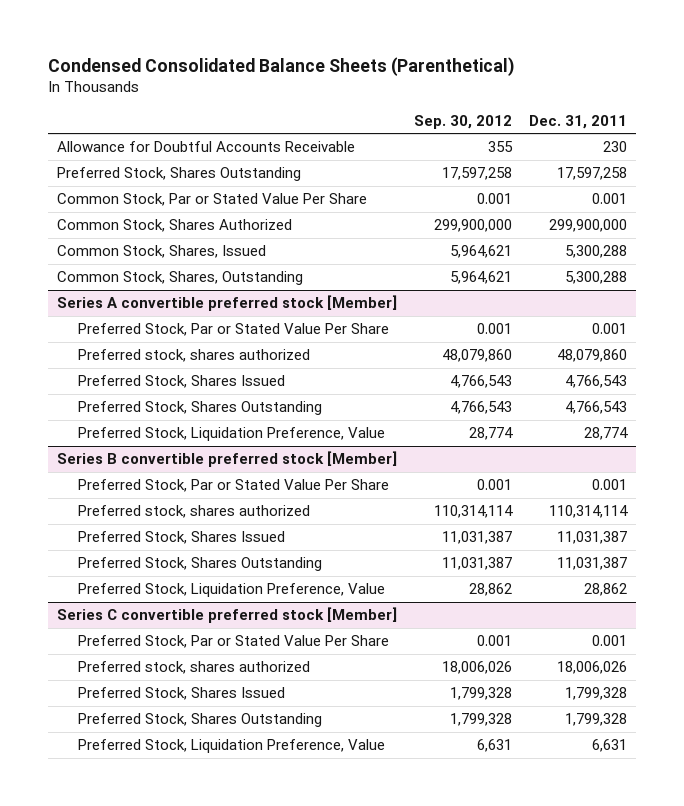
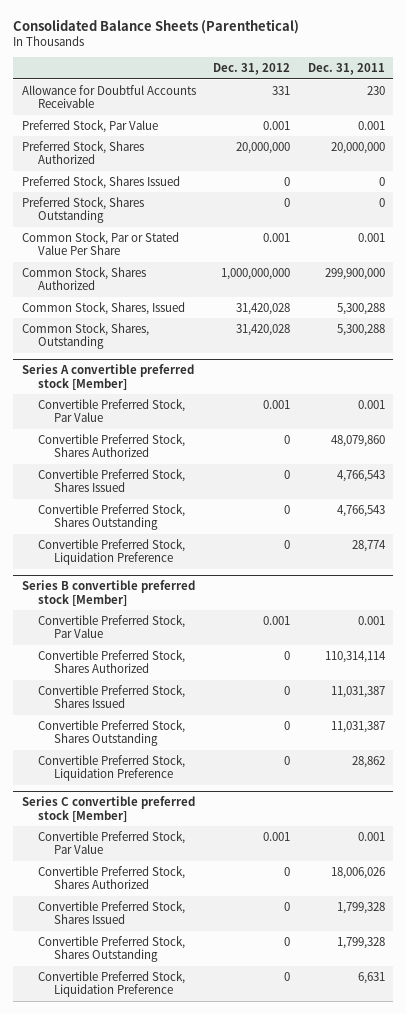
- Condensed Consolidated Balance Sheets (Parenthetical)
+ Consolidated Balance Sheets (Parenthetical)
- | Sep. 30, 2012 | Dec. 31, 2011
+ | Dec. 31, 2012 | Dec. 31, 2011
- Preferred Stock, Shares Outstanding | 17,597,258 | 17,597,258
+ Preferred Stock, Par Value | 0.001 | 0.001
+ Preferred Stock, Shares Authorized | 20,000,000 | 20,000,000
+ Preferred Stock, Shares Issued | 0 | 0
+ Preferred Stock, Shares Outstanding | 0 | 0
@ Series A convertible preferred stock [Member]
- Preferred Stock, Par or Stated Value Per Share | 0.001 | 0.001
- Preferred stock, shares authorized | 48,079,860 | 48,079,860
- Preferred Stock, Shares Issued | 4,766,543 | 4,766,543
- Preferred Stock, Shares Outstanding | 4,766,543 | 4,766,543
- Preferred Stock, Liquidation Preference, Value | 28,774 | 28,774
+ Convertible Preferred Stock, Par Value | 0.001 | 0.001
+ Convertible Preferred Stock, Shares Authorized | 0 | 48,079,860
+ Convertible Preferred Stock, Shares Issued | 0 | 4,766,543
+ Convertible Preferred Stock, Shares Outstanding | 0 | 4,766,543
+ Convertible Preferred Stock, Liquidation Preference | 0 | 28,774
@ Series B convertible preferred stock [Member]
- Preferred Stock, Par or Stated Value Per Share | 0.001 | 0.001
- Preferred stock, shares authorized | 110,314,114 | 110,314,114
- Preferred Stock, Shares Issued | 11,031,387 | 11,031,387
- Preferred Stock, Shares Outstanding | 11,031,387 | 11,031,387
- Preferred Stock, Liquidation Preference, Value | 28,862 | 28,862
+ Convertible Preferred Stock, Par Value | 0.001 | 0.001
+ Convertible Preferred Stock, Shares Authorized | 0 | 110,314,114
+ Convertible Preferred Stock, Shares Issued | 0 | 11,031,387
+ Convertible Preferred Stock, Shares Outstanding | 0 | 11,031,387
+ Convertible Preferred Stock, Liquidation Preference | 0 | 28,862
@ Series C convertible preferred stock [Member]
- Preferred Stock, Par or Stated Value Per Share | 0.001 | 0.001
- Preferred stock, shares authorized | 18,006,026 | 18,006,026
- Preferred Stock, Shares Issued | 1,799,328 | 1,799,328
- Preferred Stock, Shares Outstanding | 1,799,328 | 1,799,328
- Preferred Stock, Liquidation Preference, Value | 6,631 | 6,631
+ Convertible Preferred Stock, Par Value | 0.001 | 0.001
+ Convertible Preferred Stock, Shares Authorized | 0 | 18,006,026
+ Convertible Preferred Stock, Shares Issued | 0 | 1,799,328
+ Convertible Preferred Stock, Shares Outstanding | 0 | 1,799,328
+ Convertible Preferred Stock, Liquidation Preference | 0 | 6,631

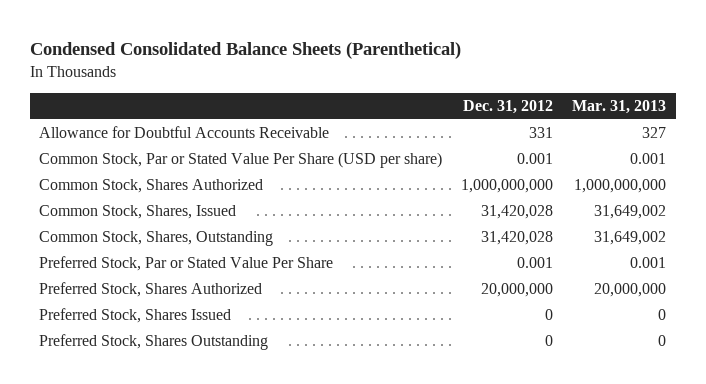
- Consolidated Balance Sheets (Parenthetical)
+ Condensed Consolidated Balance Sheets (Parenthetical)
- | Dec. 31, 2012 | Dec. 31, 2011
+ | Dec. 31, 2012 | Mar. 31, 2013
- Preferred Stock, Par Value | 0.001 | 0.001
- Common Stock, Par or Stated Value Per Share | 0.001 | 0.001
+ Common Stock, Par or Stated Value Per Share (USD per share) | 0.001 | 0.001
- Series A convertible preferred stock [Member]
- Convertible Preferred Stock, Par Value | 0.001 | 0.001
- Convertible Preferred Stock, Shares Authorized | 0 | 48,079,860
- Convertible Preferred Stock, Shares Issued | 0 | 4,766,543
- Convertible Preferred Stock, Shares Outstanding | 0 | 4,766,543
- Convertible Preferred Stock, Liquidation Preference | 0 | 28,774
- Series B convertible preferred stock [Member]
- Convertible Preferred Stock, Par Value | 0.001 | 0.001
- Convertible Preferred Stock, Shares Authorized | 0 | 110,314,114
- Convertible Preferred Stock, Shares Issued | 0 | 11,031,387
- Convertible Preferred Stock, Shares Outstanding | 0 | 11,031,387
- Convertible Preferred Stock, Liquidation Preference | 0 | 28,862
- Series C convertible preferred stock [Member]
- Convertible Preferred Stock, Par Value | 0.001 | 0.001
- Convertible Preferred Stock, Shares Authorized | 0 | 18,006,026
- Convertible Preferred Stock, Shares Issued | 0 | 1,799,328
- Convertible Preferred Stock, Shares Outstanding | 0 | 1,799,328
- Convertible Preferred Stock, Liquidation Preference | 0 | 6,631
+ Preferred Stock, Par or Stated Value Per Share | 0.001 | 0.001
moved down: Preferred Stock, Shares Authorized | 20,000,000 | 20,000,000
moved down: Preferred Stock, Shares Issued | 0 | 0
moved down: Preferred Stock, Shares Outstanding | 0 | 0

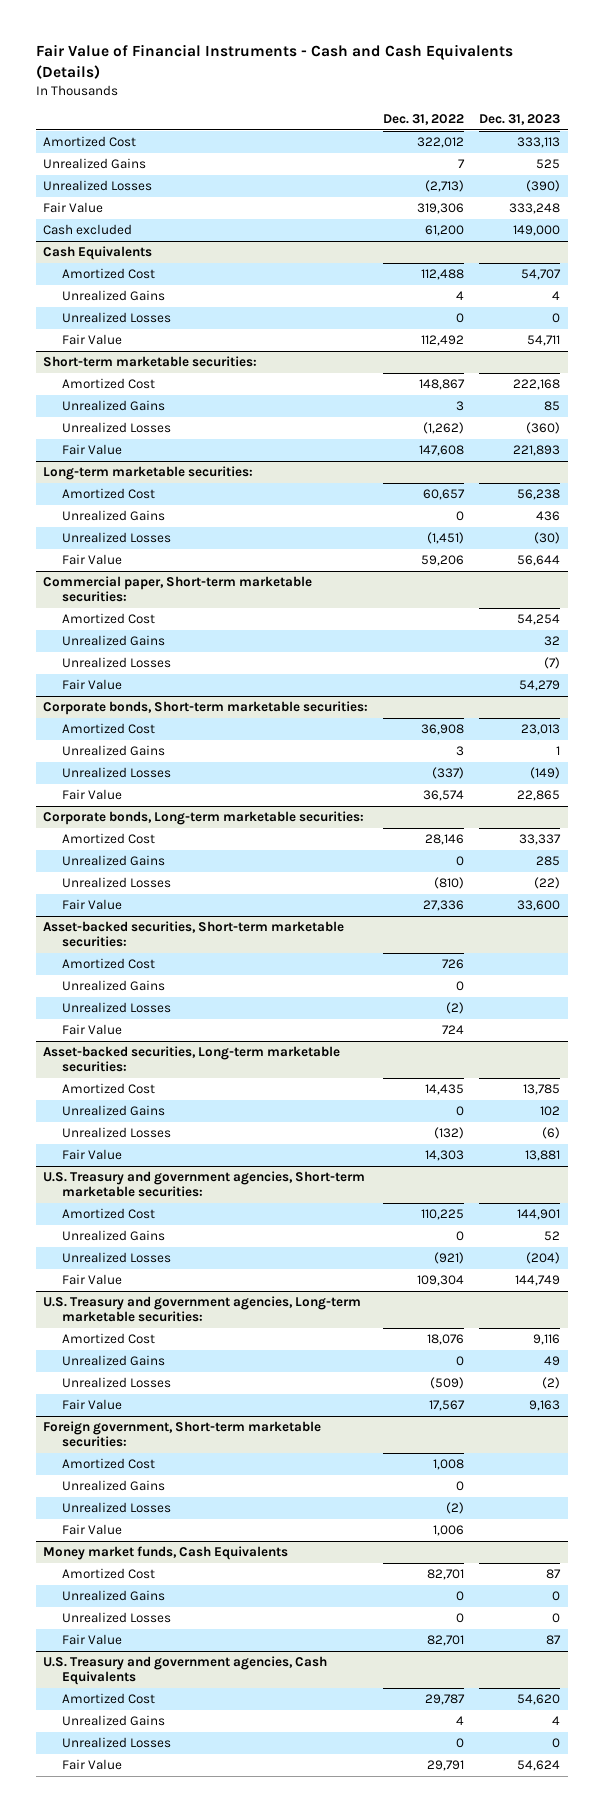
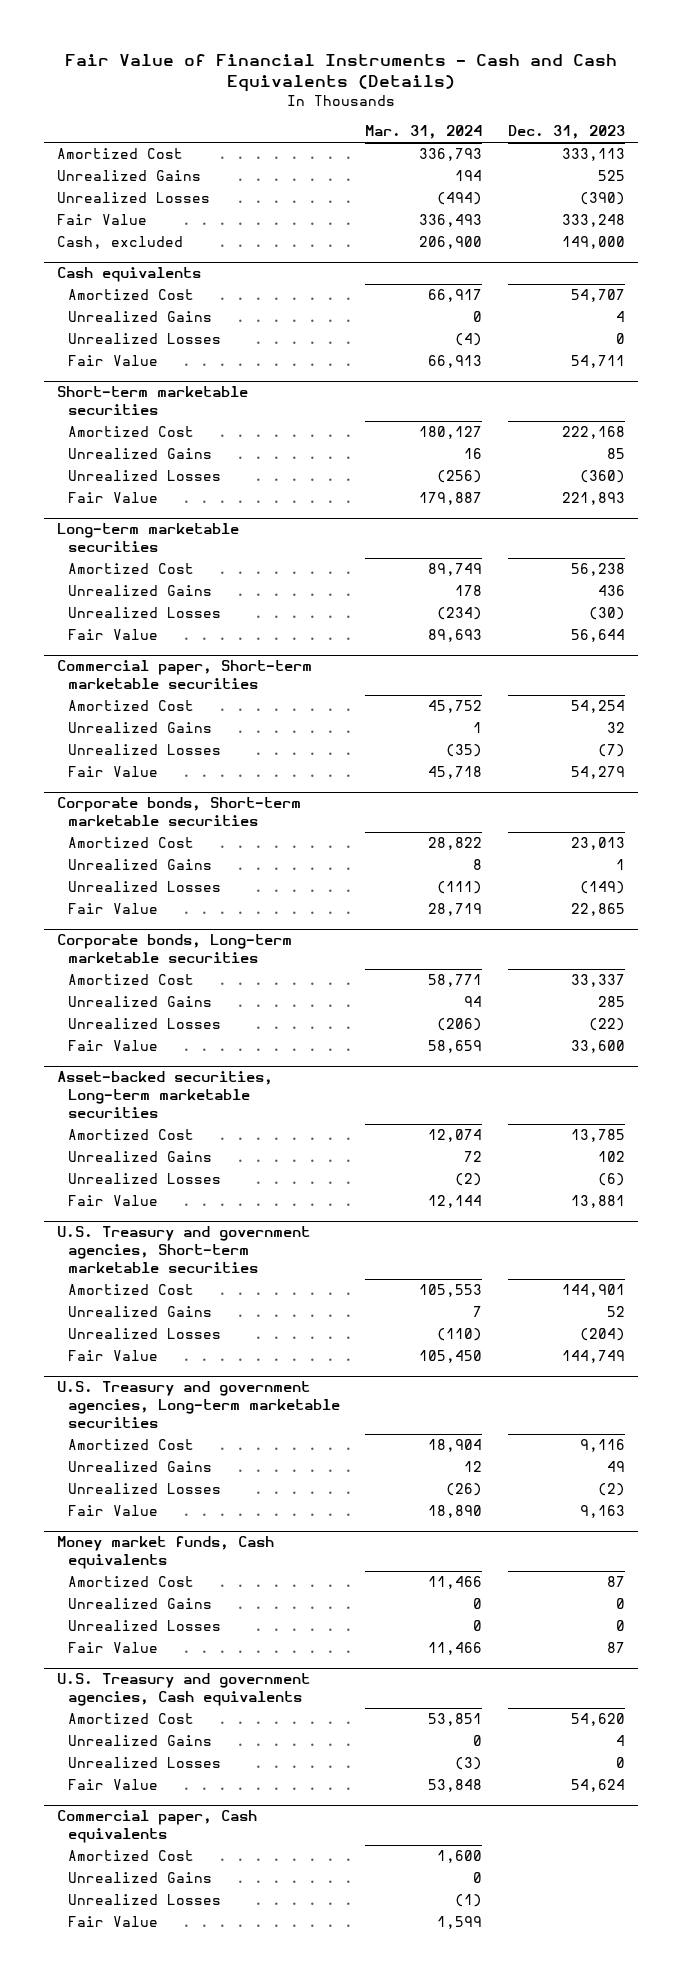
- | Dec. 31, 2022 | Dec. 31, 2023
+ | Mar. 31, 2024 | Dec. 31, 2023
- Cash excluded | 61,200 | 149,000
- Cash Equivalents
+ Cash, excluded | 206,900 | 149,000
+ Cash equivalents
- Short-term marketable securities:
+ Short-term marketable securities
- Long-term marketable securities:
+ Long-term marketable securities
- Commercial paper, Short-term marketable securities:
+ Commercial paper, Short-term marketable securities
- Corporate bonds, Short-term marketable securities:
+ Corporate bonds, Short-term marketable securities
- Corporate bonds, Long-term marketable securities:
+ Corporate bonds, Long-term marketable securities
- Asset-backed securities, Short-term marketable securities:
- Amortized Cost | 726 |
- Unrealized Gains | 0 |
- Unrealized Losses | (2) |
- Fair Value | 724 |
- Asset-backed securities, Long-term marketable securities:
+ Asset-backed securities, Long-term marketable securities
- U.S. Treasury and government agencies, Short-term marketable securities:
+ U.S. Treasury and government agencies, Short-term marketable securities
- U.S. Treasury and government agencies, Long-term marketable securities:
+ U.S. Treasury and government agencies, Long-term marketable securities
- Foreign government, Short-term marketable securities:
- Amortized Cost | 1,008 |
- Unrealized Gains | 0 |
- Unrealized Losses | (2) |
- Fair Value | 1,006 |
- Money market funds, Cash Equivalents
+ Money market funds, Cash equivalents
- U.S. Treasury and government agencies, Cash Equivalents
+ U.S. Treasury and government agencies, Cash equivalents
+ Commercial paper, Cash equivalents
+ Amortized Cost | 1,600 |
+ Unrealized Gains | 0 |
+ Unrealized Losses | (1) |
+ Fair Value | 1,599 |

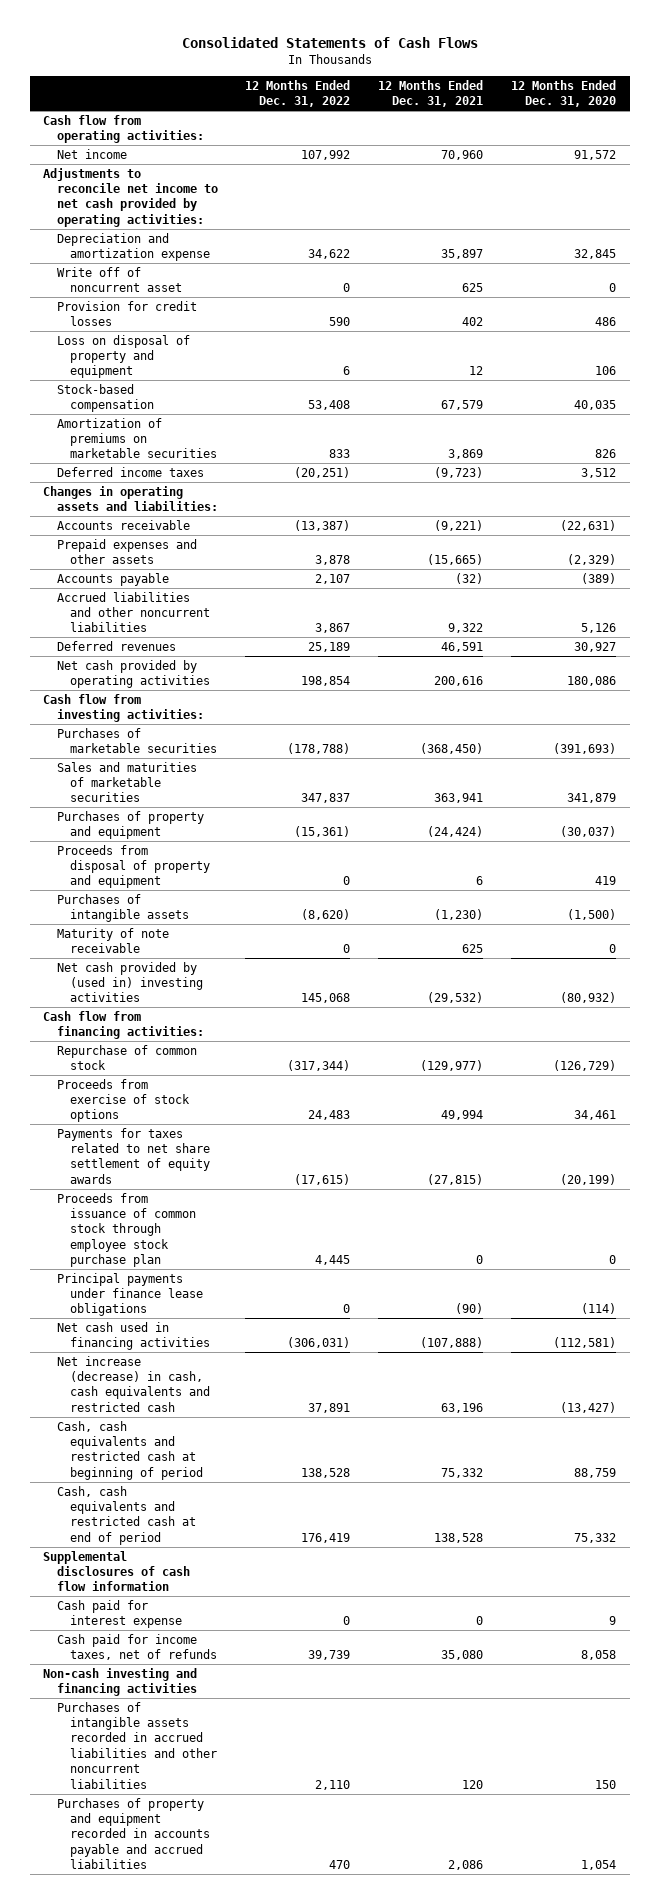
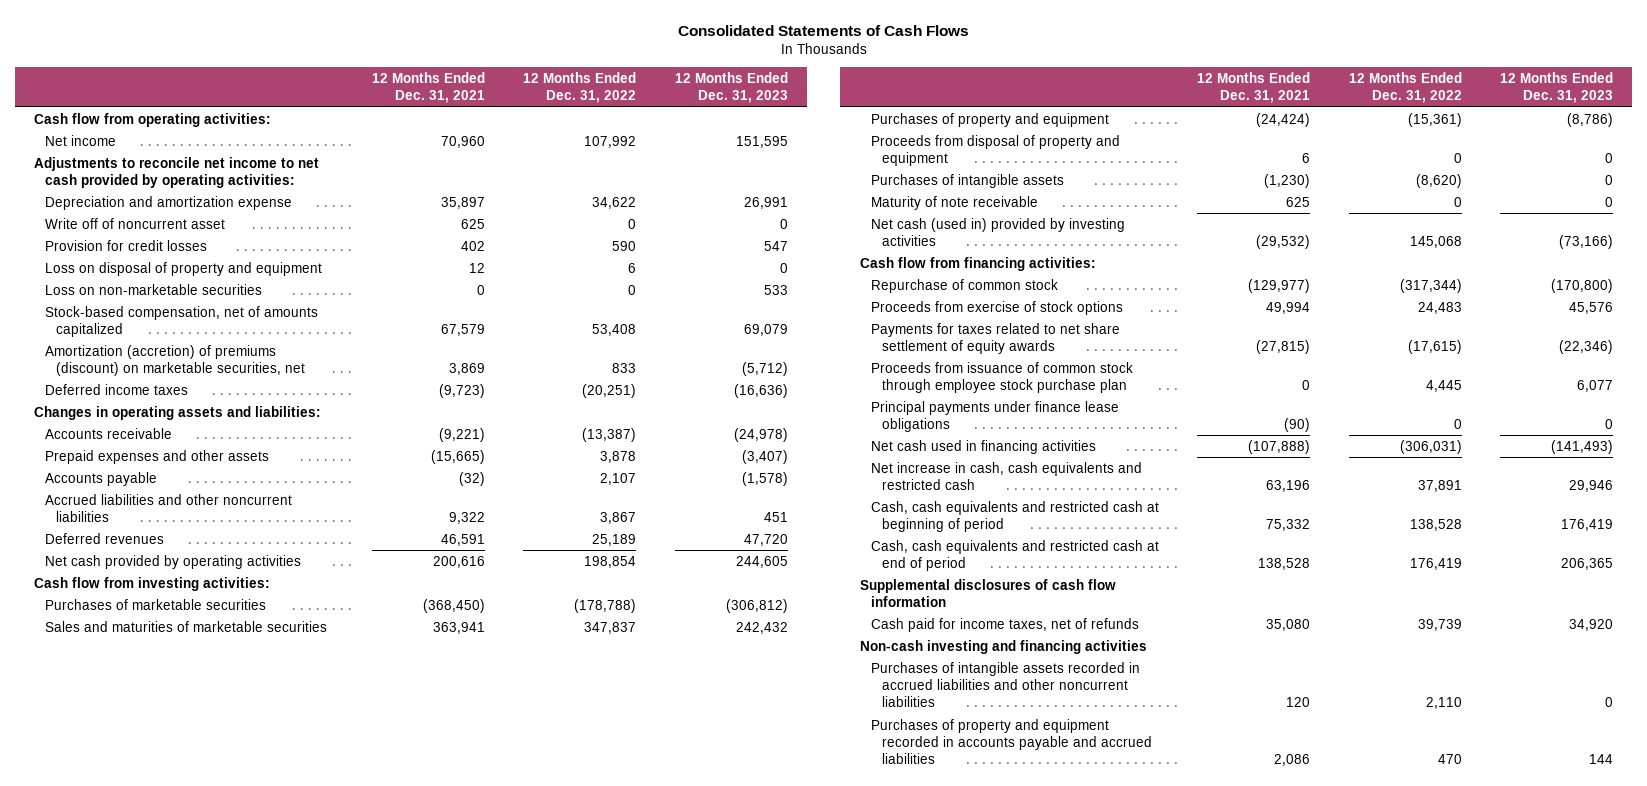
- | 12 Months Ended Dec. 31, 2022 | 12 Months Ended Dec. 31, 2021 | 12 Months Ended Dec. 31, 2020
+ | 12 Months Ended Dec. 31, 2021 | 12 Months Ended Dec. 31, 2022 | 12 Months Ended Dec. 31, 2023
- Stock-based compensation | 53,408 | 67,579 | 40,035
- Amortization of premiums on marketable securities | 833 | 3,869 | 826
+ Loss on non-marketable securities | 0 | 0 | 533
+ Stock-based compensation, net of amounts capitalized | 67,579 | 53,408 | 69,079
+ Amortization (accretion) of premiums (discount) on marketable securities, net | 3,869 | 833 | (5,712)
- Net cash provided by (used in) investing activities | 145,068 | (29,532) | (80,932)
+ Net cash (used in) provided by investing activities | (29,532) | 145,068 | (73,166)
- Net increase (decrease) in cash, cash equivalents and restricted cash | 37,891 | 63,196 | (13,427)
+ Net increase in cash, cash equivalents and restricted cash | 63,196 | 37,891 | 29,946
- Cash paid for interest expense | 0 | 0 | 9

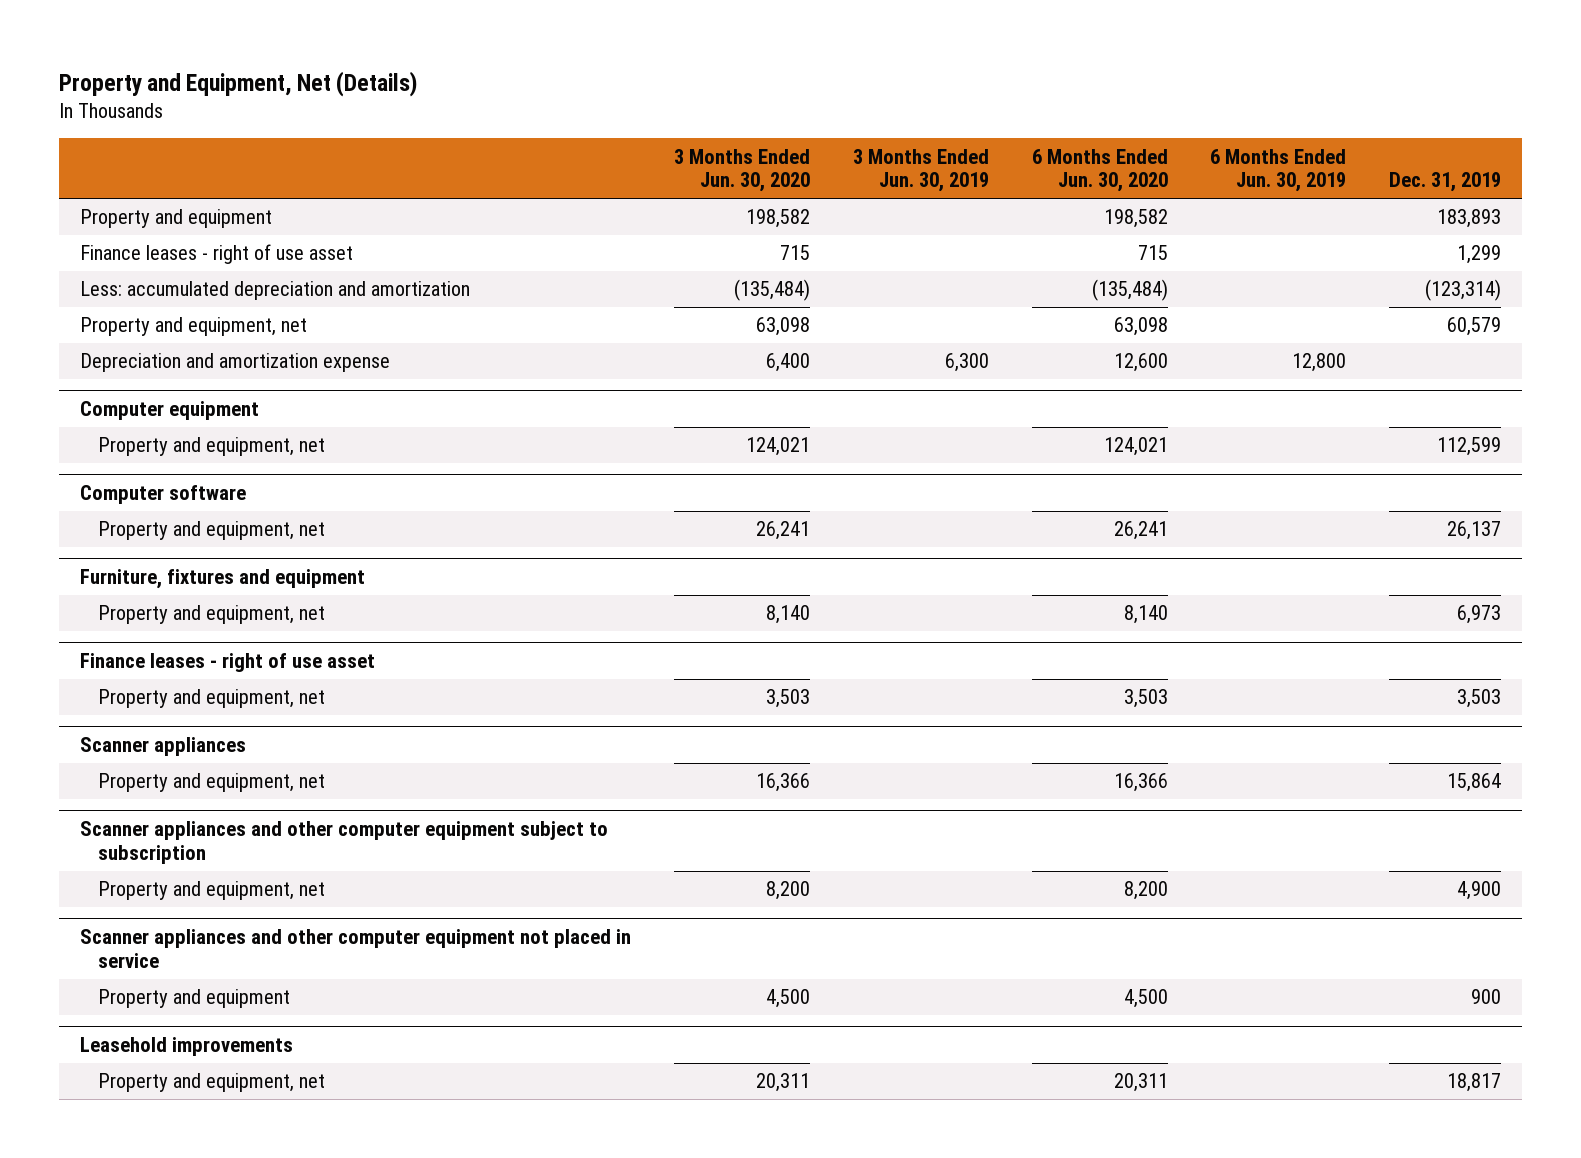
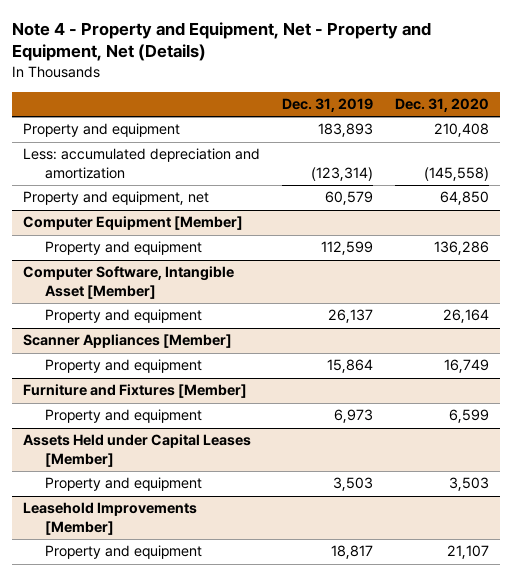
- Property and Equipment, Net (Details)
+ Note 4 - Property and Equipment, Net - Property and Equipment, Net (Details)
- | 3 Months Ended Jun. 30, 2020 | 3 Months Ended Jun. 30, 2019 | 6 Months Ended Jun. 30, 2020 | 6 Months Ended Jun. 30, 2019 | Dec. 31, 2019
+ | Dec. 31, 2019 | Dec. 31, 2020
- Finance leases - right of use asset | 715 | | 715 | | 1,299
- Depreciation and amortization expense | 6,400 | 6,300 | 12,600 | 12,800 |
- Computer equipment
- Property and equipment, net | 124,021 | | 124,021 | | 112,599
- Computer software
- Property and equipment, net | 26,241 | | 26,241 | | 26,137
- Furniture, fixtures and equipment
- Property and equipment, net | 8,140 | | 8,140 | | 6,973
- Finance leases - right of use asset
- Property and equipment, net | 3,503 | | 3,503 | | 3,503
- Scanner appliances
- Property and equipment, net | 16,366 | | 16,366 | | 15,864
- Scanner appliances and other computer equipment subject to subscription
- Property and equipment, net | 8,200 | | 8,200 | | 4,900
- Scanner appliances and other computer equipment not placed in service
- Property and equipment | 4,500 | | 4,500 | | 900
- Leasehold improvements
- Property and equipment, net | 20,311 | | 20,311 | | 18,817
+ Computer Equipment [Member]
+ Property and equipment | 112,599 | 136,286
+ Computer Software, Intangible Asset [Member]
+ Property and equipment | 26,137 | 26,164
+ Scanner Appliances [Member]
+ Property and equipment | 15,864 | 16,749
+ Furniture and Fixtures [Member]
+ Property and equipment | 6,973 | 6,599
+ Assets Held under Capital Leases [Member]
+ Property and equipment | 3,503 | 3,503
+ Leasehold Improvements [Member]
+ Property and equipment | 18,817 | 21,107

